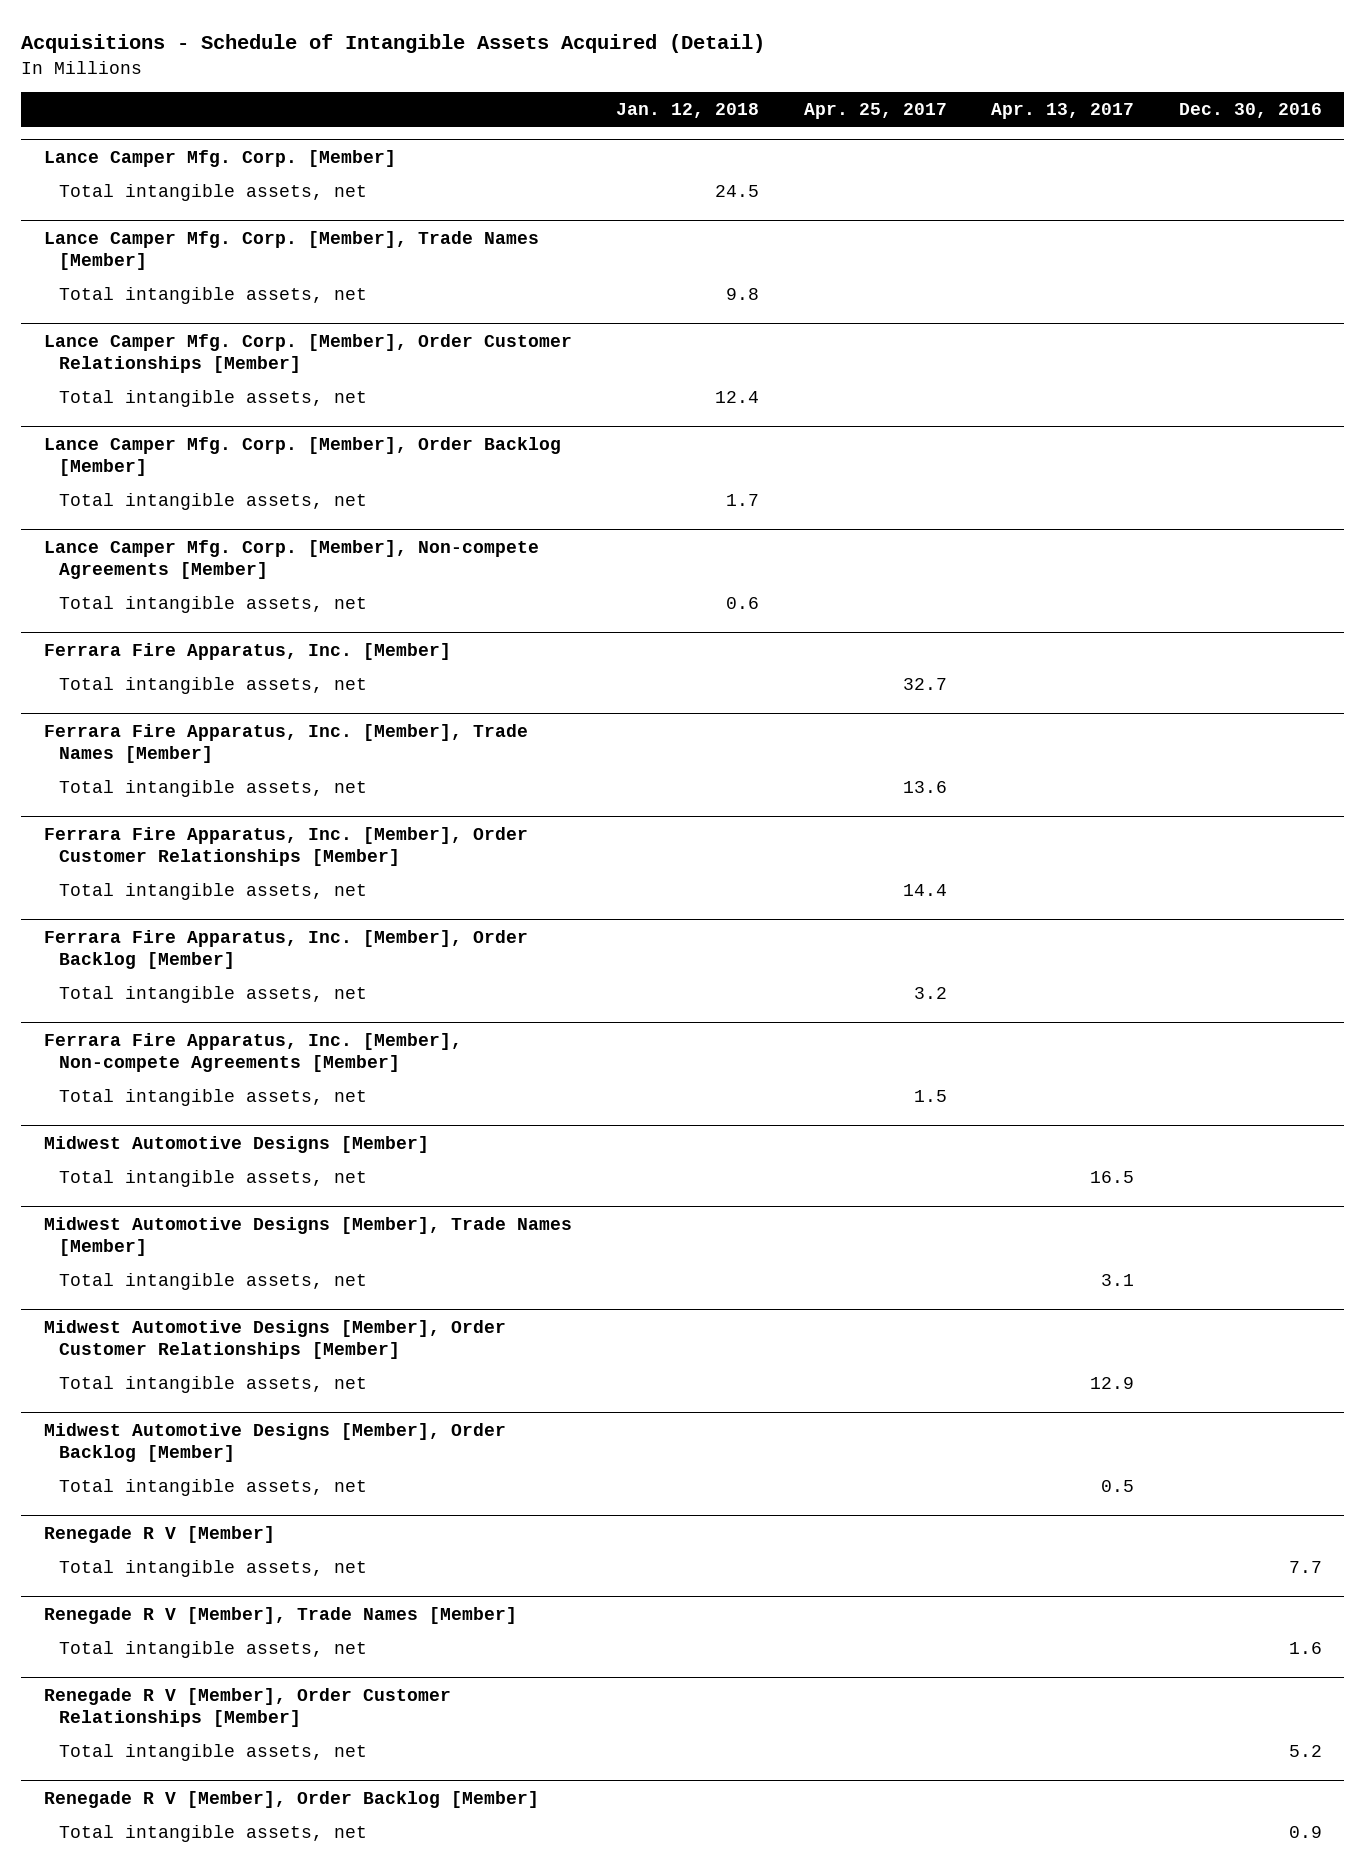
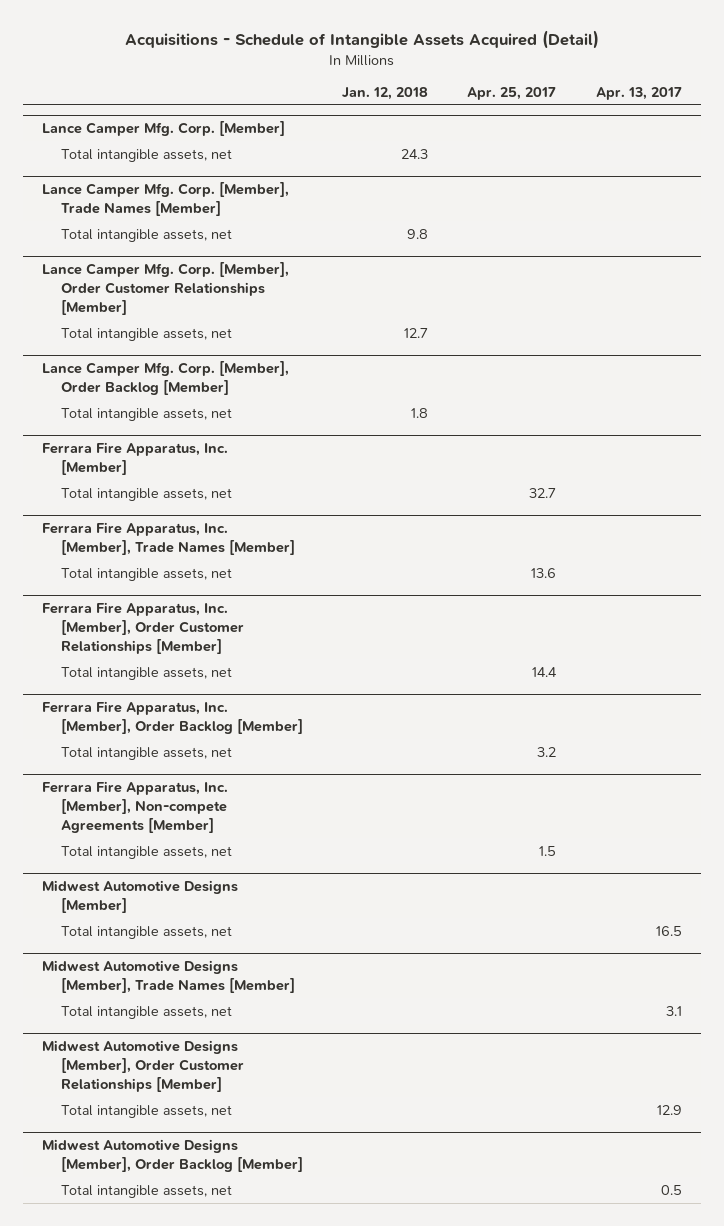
- | Jan. 12, 2018 | Apr. 25, 2017 | Apr. 13, 2017 | Dec. 30, 2016
+ | Jan. 12, 2018 | Apr. 25, 2017 | Apr. 13, 2017
@ Lance Camper Mfg. Corp. [Member]
- Total intangible assets, net | 24.5 | | |
+ Total intangible assets, net | 24.3 | |
@ Lance Camper Mfg. Corp. [Member], Order Customer Relationships [Member]
- Total intangible assets, net | 12.4 | | |
+ Total intangible assets, net | 12.7 | |
@ Lance Camper Mfg. Corp. [Member], Order Backlog [Member]
- Total intangible assets, net | 1.7 | | |
- Lance Camper Mfg. Corp. [Member], Non-compete Agreements [Member]
- Total intangible assets, net | 0.6 | | |
@ Lance Camper Mfg. Corp. [Member], Order Backlog [Member]
+ Total intangible assets, net | 1.8 | |
- Renegade R V [Member]
- Total intangible assets, net | | | | 7.7
- Renegade R V [Member], Trade Names [Member]
- Total intangible assets, net | | | | 1.6
- Renegade R V [Member], Order Customer Relationships [Member]
- Total intangible assets, net | | | | 5.2
- Renegade R V [Member], Order Backlog [Member]
- Total intangible assets, net | | | | 0.9

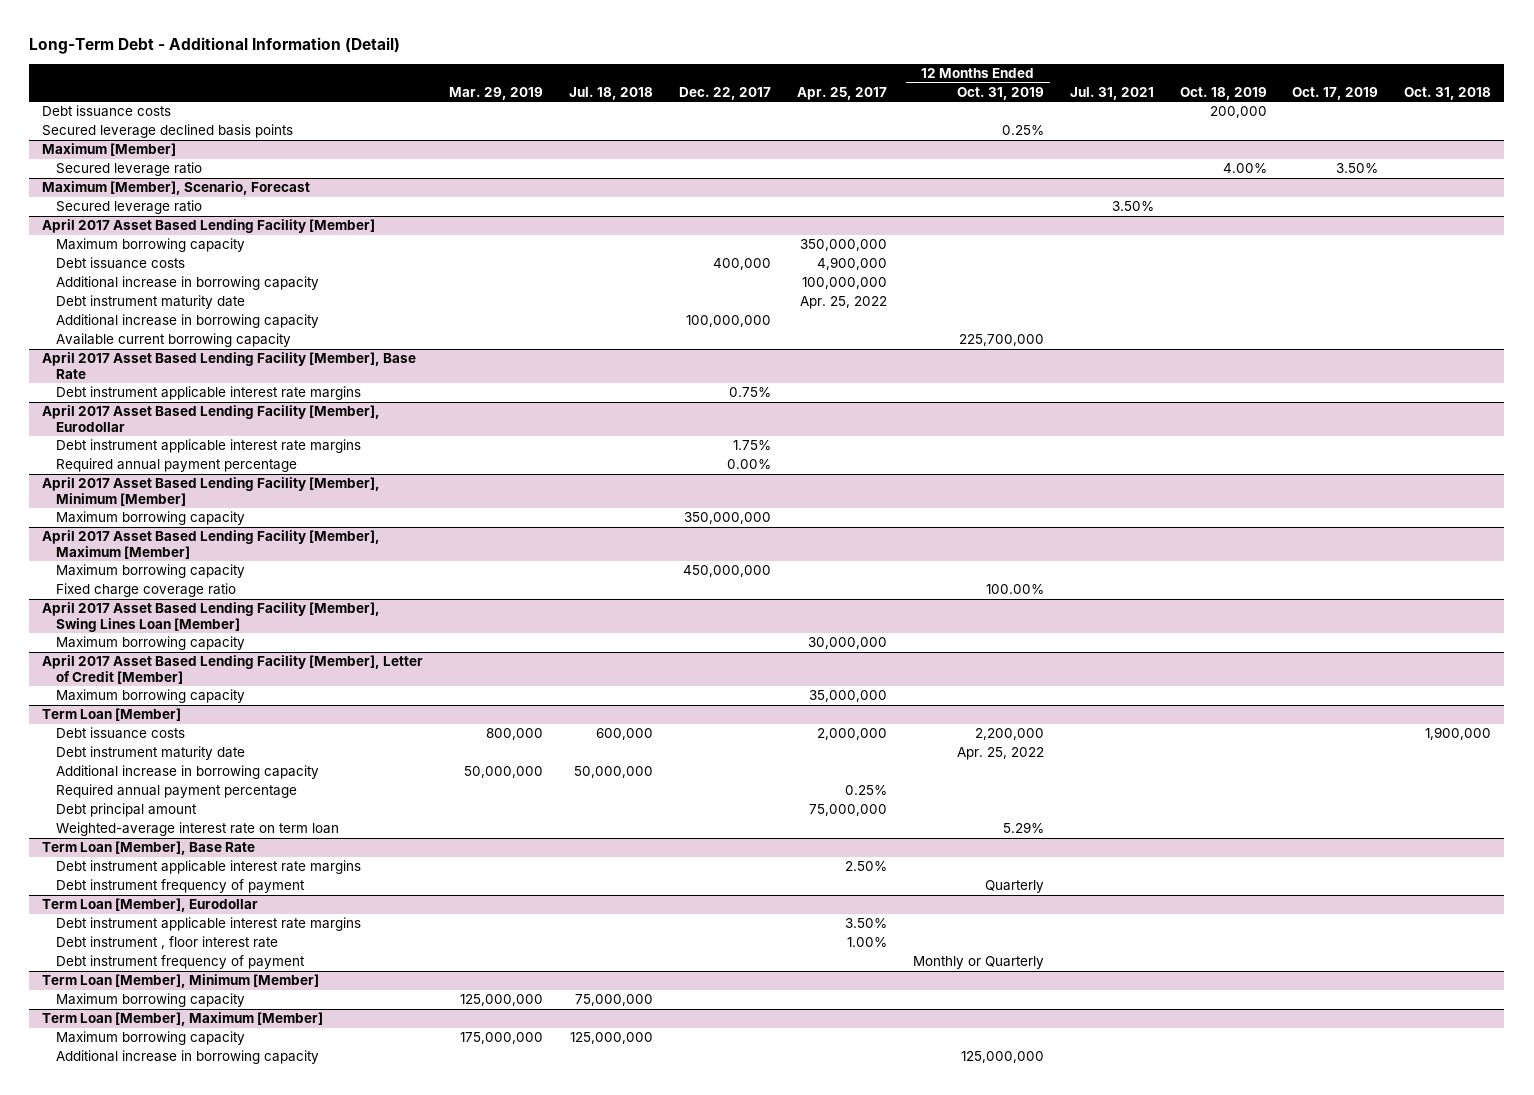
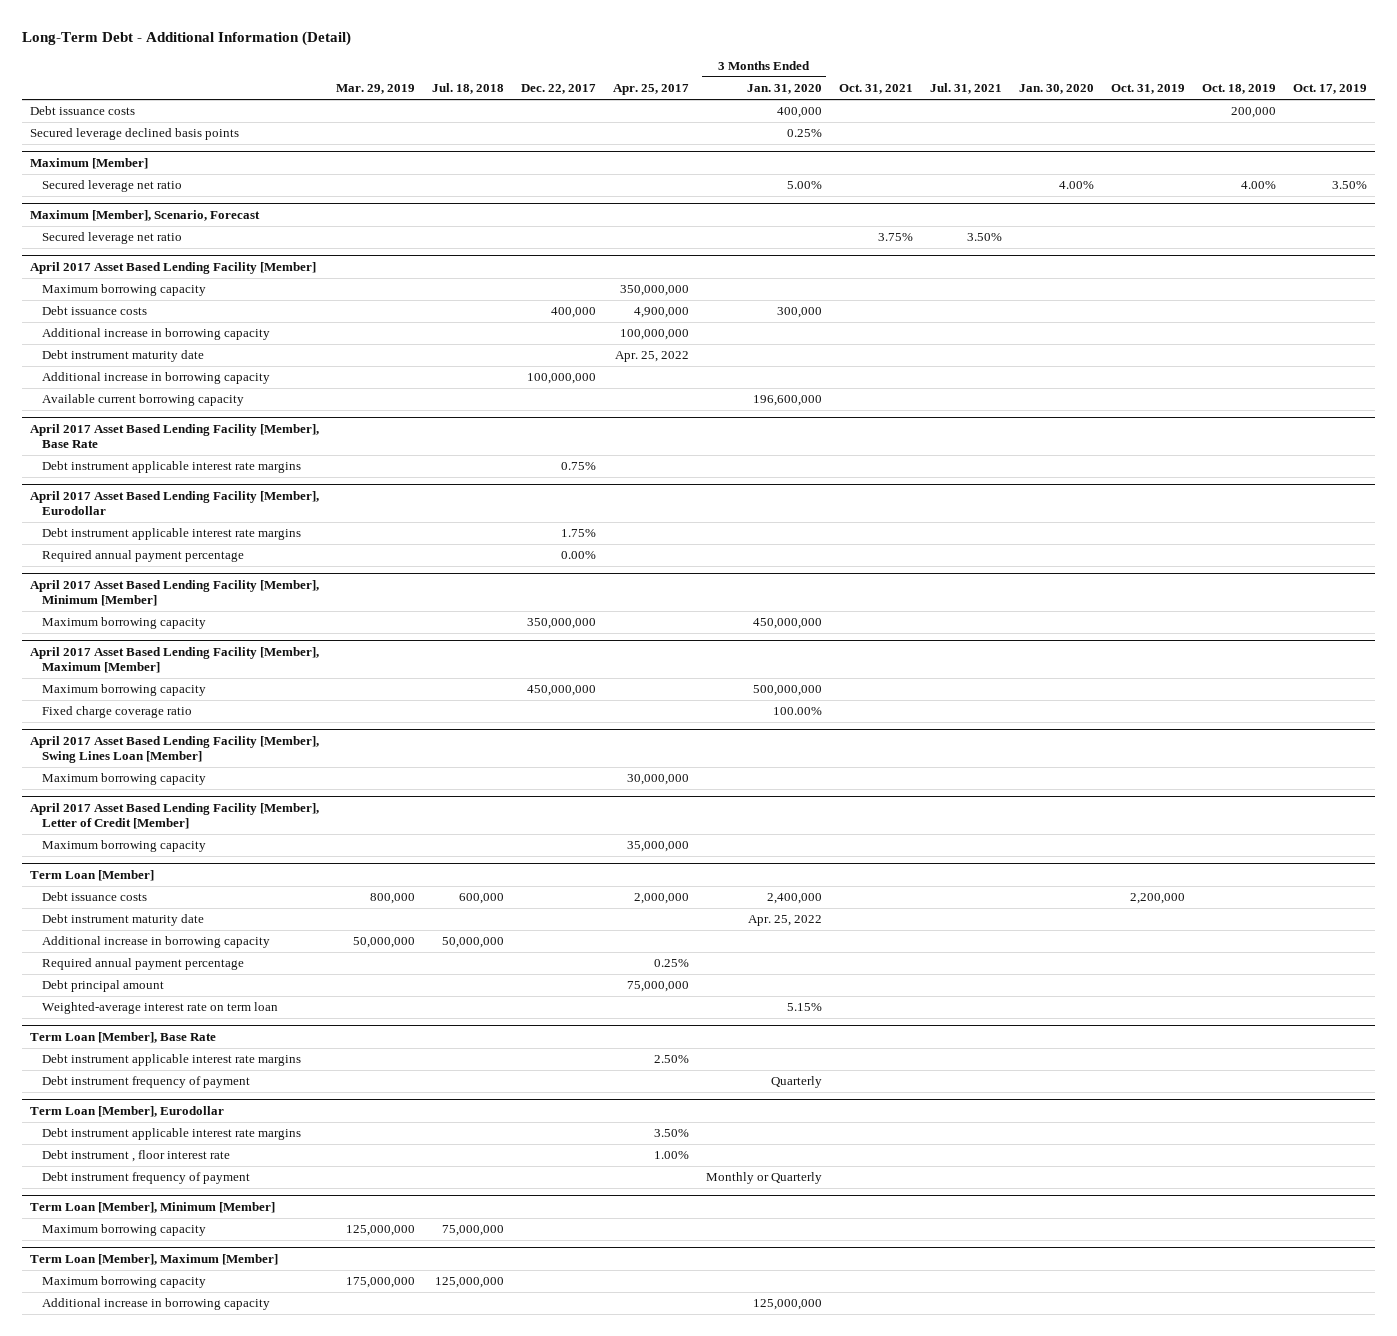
- | Mar. 29, 2019 | Jul. 18, 2018 | Dec. 22, 2017 | Apr. 25, 2017 | 12 Months Ended Oct. 31, 2019 | Jul. 31, 2021 | Oct. 18, 2019 | Oct. 17, 2019 | Oct. 31, 2018
+ | Mar. 29, 2019 | Jul. 18, 2018 | Dec. 22, 2017 | Apr. 25, 2017 | 3 Months Ended Jan. 31, 2020 | Oct. 31, 2021 | Jul. 31, 2021 | Jan. 30, 2020 | Oct. 31, 2019 | Oct. 18, 2019 | Oct. 17, 2019
@ Maximum [Member]
- Secured leverage ratio | | | | | | | 4.00% | 3.50% |
+ Secured leverage net ratio | | | | | 5.00% | | | 4.00% | | 4.00% | 3.50%
@ Maximum [Member], Scenario, Forecast
- Secured leverage ratio | | | | | | 3.50% | | |
+ Secured leverage net ratio | | | | | | 3.75% | 3.50% | | | |

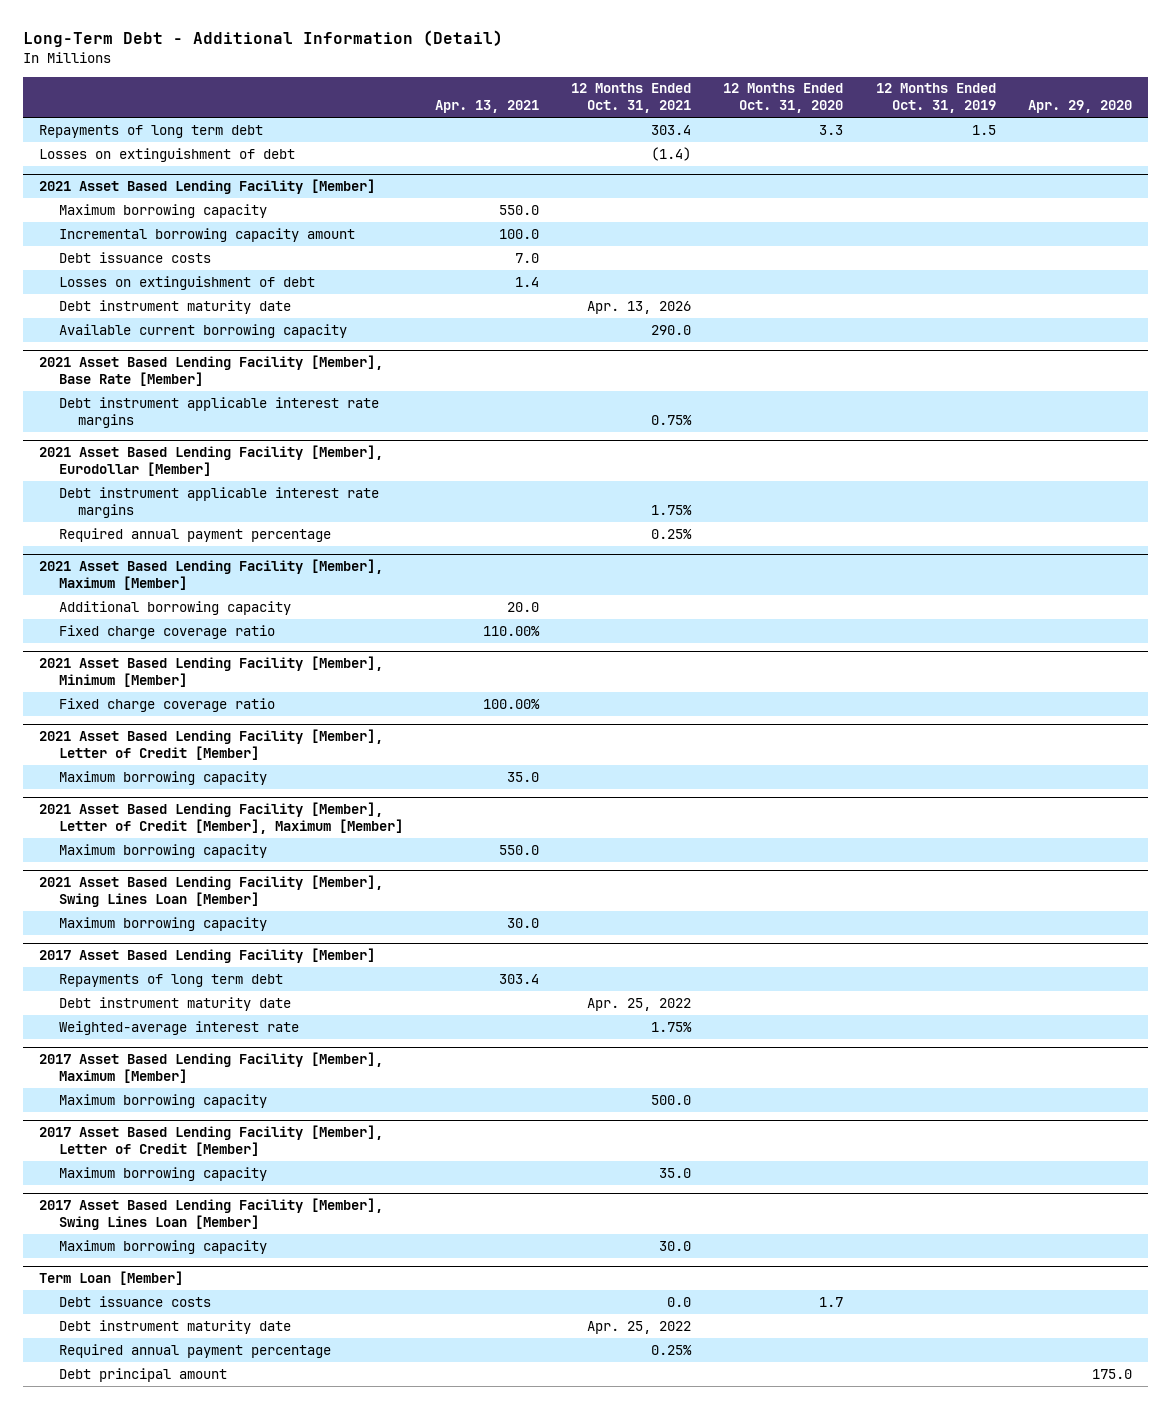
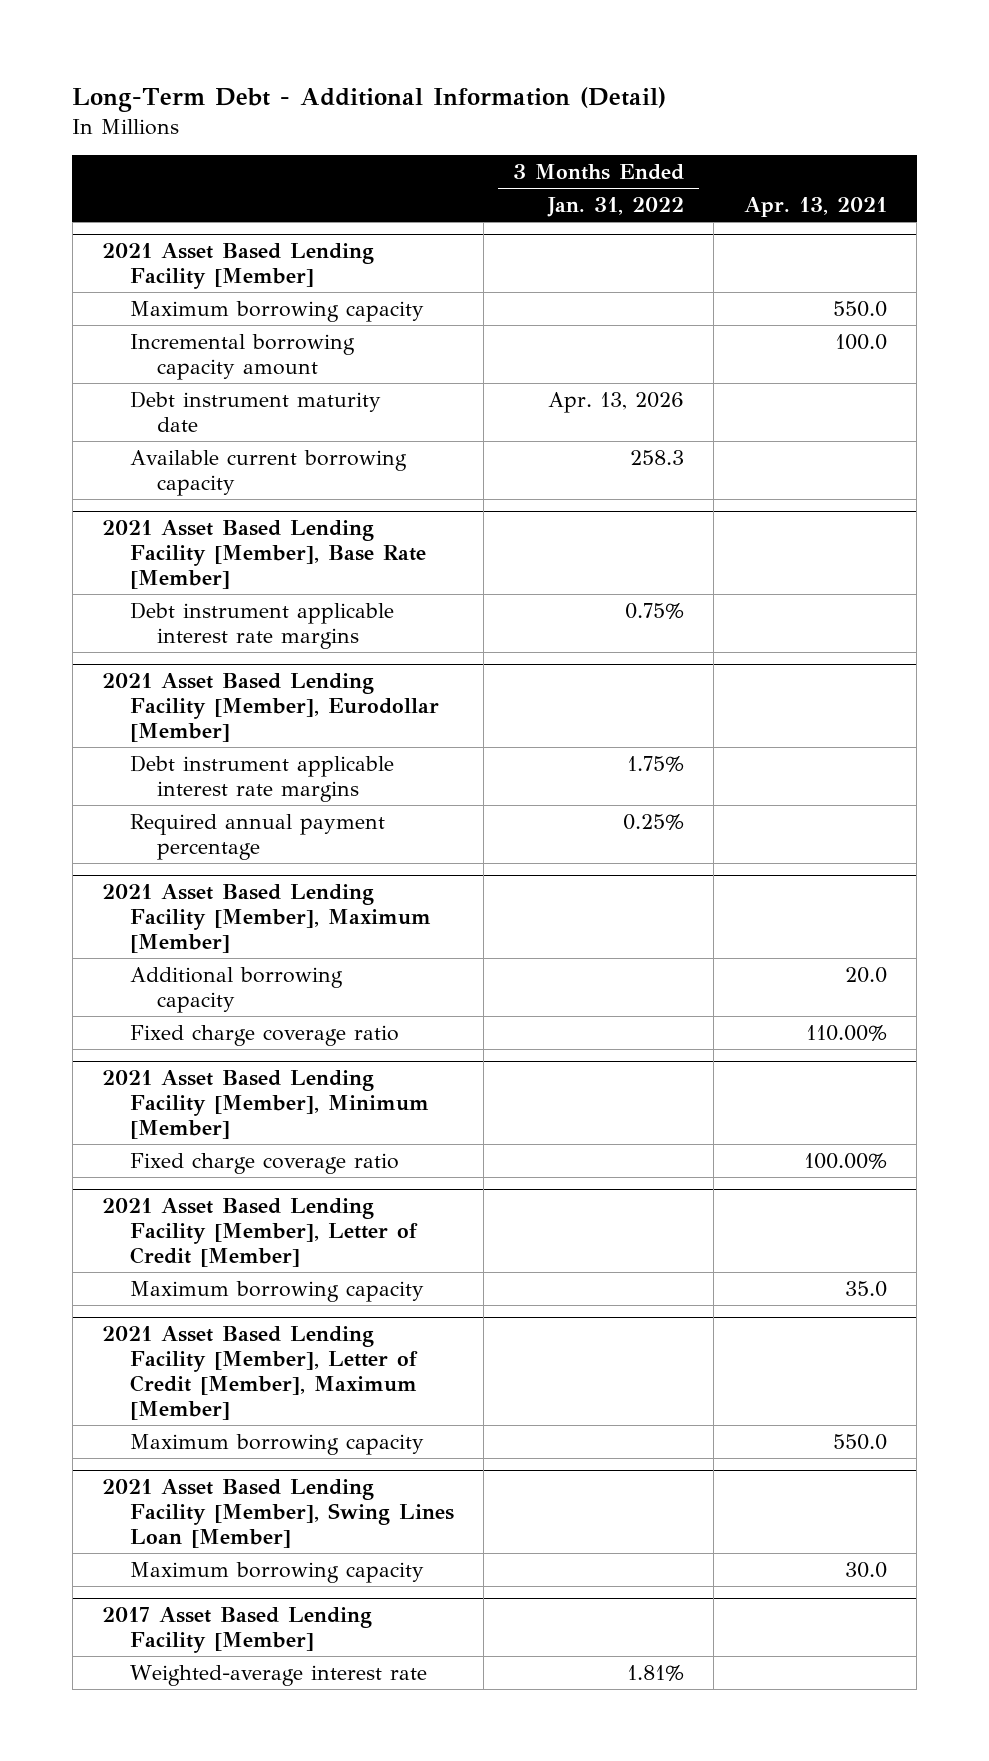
- | Apr. 13, 2021 | 12 Months Ended Oct. 31, 2021 | 12 Months Ended Oct. 31, 2020 | 12 Months Ended Oct. 31, 2019 | Apr. 29, 2020
+ | 3 Months Ended Jan. 31, 2022 | Apr. 13, 2021
- Repayments of long term debt | | 303.4 | 3.3 | 1.5 |
- Losses on extinguishment of debt | | (1.4) | | |
@ 2021 Asset Based Lending Facility [Member]
- Debt issuance costs | 7.0 | | | |
- Losses on extinguishment of debt | 1.4 | | | |
@ 2017 Asset Based Lending Facility [Member]
- Repayments of long term debt | 303.4 | | | |
- Debt instrument maturity date | | Apr. 25, 2022 | | |
- 2017 Asset Based Lending Facility [Member], Maximum [Member]
- Maximum borrowing capacity | | 500.0 | | |
- 2017 Asset Based Lending Facility [Member], Letter of Credit [Member]
- Maximum borrowing capacity | | 35.0 | | |
- 2017 Asset Based Lending Facility [Member], Swing Lines Loan [Member]
- Maximum borrowing capacity | | 30.0 | | |
- Term Loan [Member]
- Debt issuance costs | | 0.0 | 1.7 | |
- Debt instrument maturity date | | Apr. 25, 2022 | | |
- Required annual payment percentage | | 0.25% | | |
- Debt principal amount | | | | | 175.0

